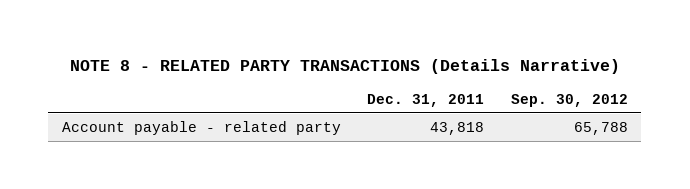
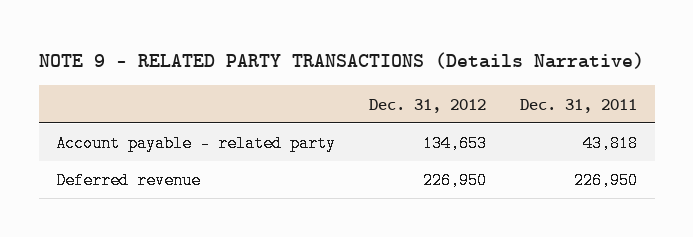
- NOTE 8 - RELATED PARTY TRANSACTIONS (Details Narrative)
+ NOTE 9 - RELATED PARTY TRANSACTIONS (Details Narrative)
- | Dec. 31, 2011 | Sep. 30, 2012
+ | Dec. 31, 2012 | Dec. 31, 2011
+ Deferred revenue | 226,950 | 226,950

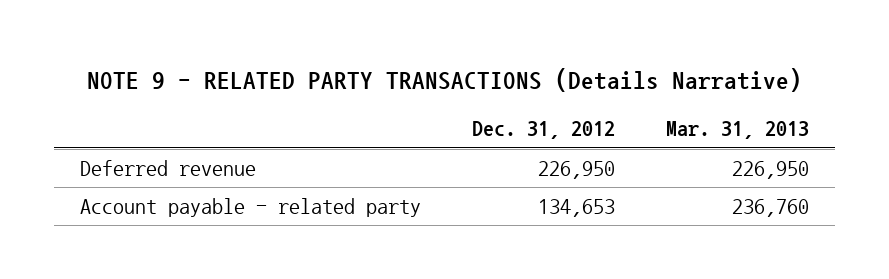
- | Dec. 31, 2012 | Dec. 31, 2011
+ | Dec. 31, 2012 | Mar. 31, 2013
moved down: Account payable - related party | 134,653 | 236,760

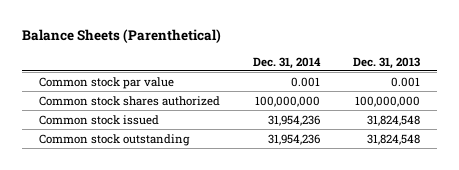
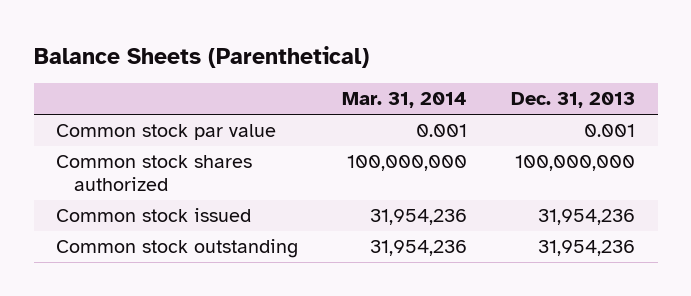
- | Dec. 31, 2014 | Dec. 31, 2013
+ | Mar. 31, 2014 | Dec. 31, 2013
- Common stock issued | 31,954,236 | 31,824,548
- Common stock outstanding | 31,954,236 | 31,824,548
+ Common stock issued | 31,954,236 | 31,954,236
+ Common stock outstanding | 31,954,236 | 31,954,236

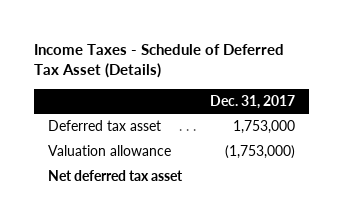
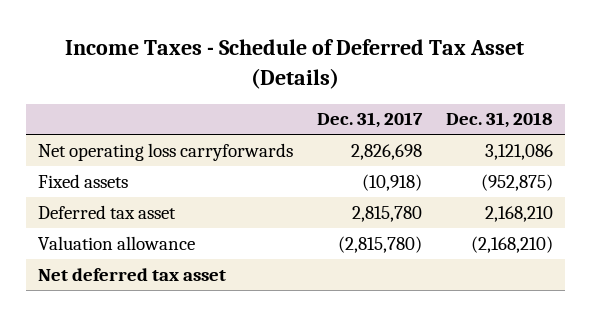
- | Dec. 31, 2017
+ | Dec. 31, 2017 | Dec. 31, 2018
- Deferred tax asset | 1,753,000
- Valuation allowance | (1,753,000)
+ Net operating loss carryforwards | 2,826,698 | 3,121,086
+ Fixed assets | (10,918) | (952,875)
+ Deferred tax asset | 2,815,780 | 2,168,210
+ Valuation allowance | (2,815,780) | (2,168,210)

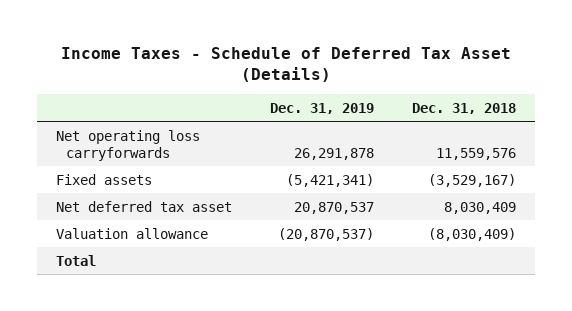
- | Dec. 31, 2017 | Dec. 31, 2018
+ | Dec. 31, 2019 | Dec. 31, 2018
- Net operating loss carryforwards | 2,826,698 | 3,121,086
- Fixed assets | (10,918) | (952,875)
- Deferred tax asset | 2,815,780 | 2,168,210
- Valuation allowance | (2,815,780) | (2,168,210)
- Net deferred tax asset
+ Net operating loss carryforwards | 26,291,878 | 11,559,576
+ Fixed assets | (5,421,341) | (3,529,167)
+ Net deferred tax asset | 20,870,537 | 8,030,409
+ Valuation allowance | (20,870,537) | (8,030,409)
+ Total

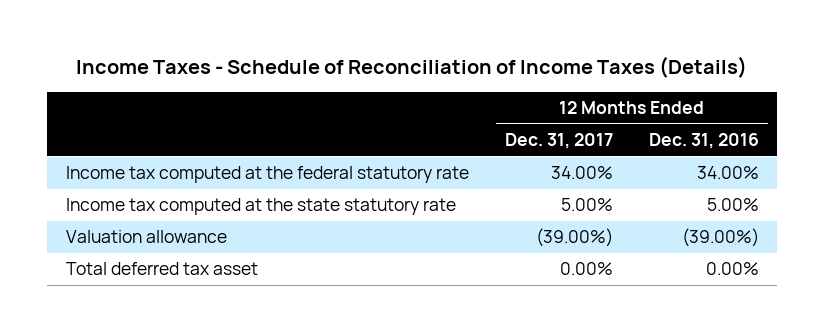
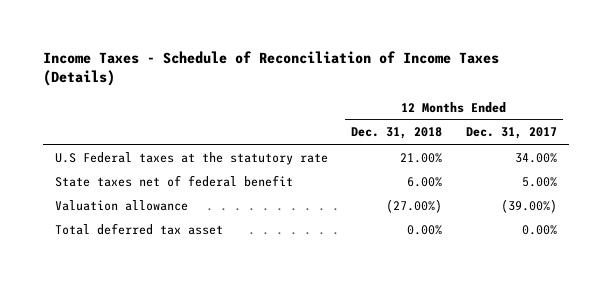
- | 12 Months Ended Dec. 31, 2017 | 12 Months Ended Dec. 31, 2016
+ | 12 Months Ended Dec. 31, 2018 | 12 Months Ended Dec. 31, 2017
- Income tax computed at the federal statutory rate | 34.00% | 34.00%
- Income tax computed at the state statutory rate | 5.00% | 5.00%
+ U.S Federal taxes at the statutory rate | 21.00% | 34.00%
+ State taxes net of federal benefit | 6.00% | 5.00%

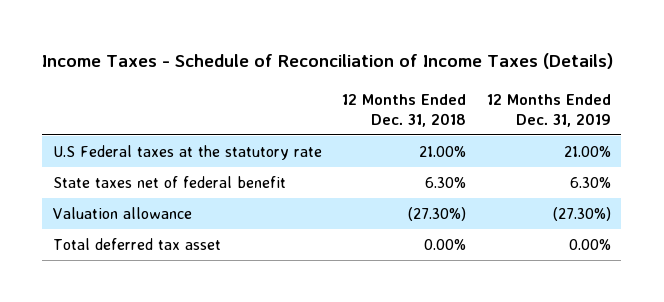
- | 12 Months Ended Dec. 31, 2018 | 12 Months Ended Dec. 31, 2017
+ | 12 Months Ended Dec. 31, 2018 | 12 Months Ended Dec. 31, 2019
- State taxes net of federal benefit | 6.00% | 5.00%
- Valuation allowance | (27.00%) | (39.00%)
+ State taxes net of federal benefit | 6.30% | 6.30%
+ Valuation allowance | (27.30%) | (27.30%)

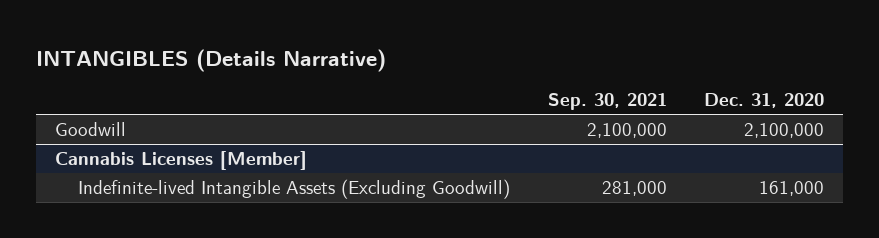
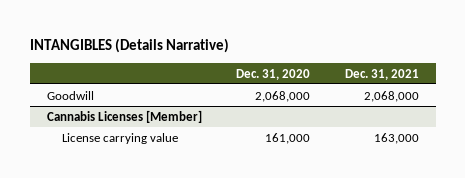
- | Sep. 30, 2021 | Dec. 31, 2020
+ | Dec. 31, 2020 | Dec. 31, 2021
- Goodwill | 2,100,000 | 2,100,000
+ Goodwill | 2,068,000 | 2,068,000
@ Cannabis Licenses [Member]
- Indefinite-lived Intangible Assets (Excluding Goodwill) | 281,000 | 161,000
+ License carrying value | 161,000 | 163,000

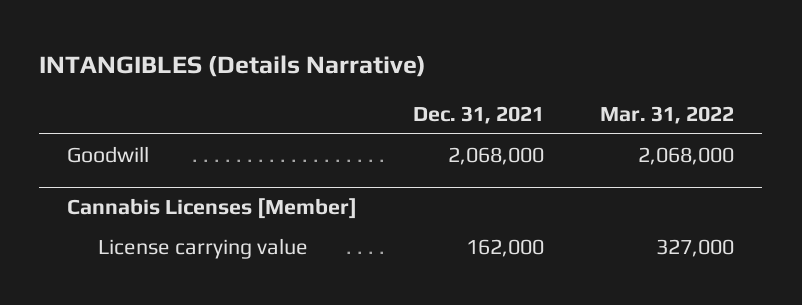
- | Dec. 31, 2020 | Dec. 31, 2021
+ | Dec. 31, 2021 | Mar. 31, 2022
@ Cannabis Licenses [Member]
- License carrying value | 161,000 | 163,000
+ License carrying value | 162,000 | 327,000

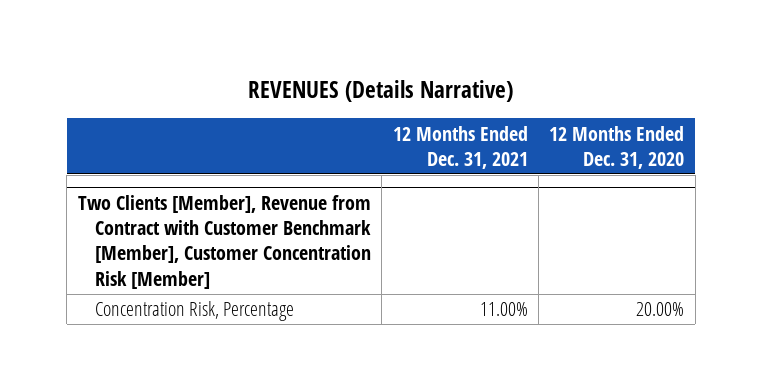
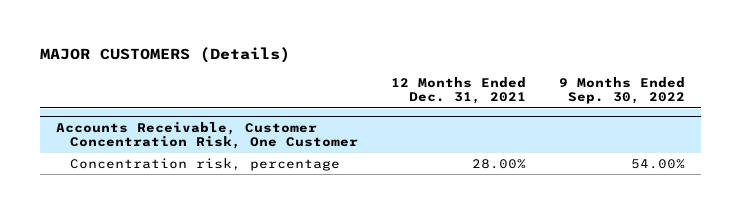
- REVENUES (Details Narrative)
+ MAJOR CUSTOMERS (Details)
- | 12 Months Ended Dec. 31, 2021 | 12 Months Ended Dec. 31, 2020
+ | 12 Months Ended Dec. 31, 2021 | 9 Months Ended Sep. 30, 2022
- Two Clients [Member], Revenue from Contract with Customer Benchmark [Member], Customer Concentration Risk [Member]
- Concentration Risk, Percentage | 11.00% | 20.00%
+ Accounts Receivable, Customer Concentration Risk, One Customer
+ Concentration risk, percentage | 28.00% | 54.00%

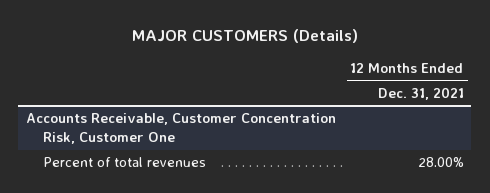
- | 12 Months Ended Dec. 31, 2021 | 9 Months Ended Sep. 30, 2022
+ | 12 Months Ended Dec. 31, 2021
- Accounts Receivable, Customer Concentration Risk, One Customer
- Concentration risk, percentage | 28.00% | 54.00%
+ Accounts Receivable, Customer Concentration Risk, Customer One
+ Percent of total revenues | 28.00%

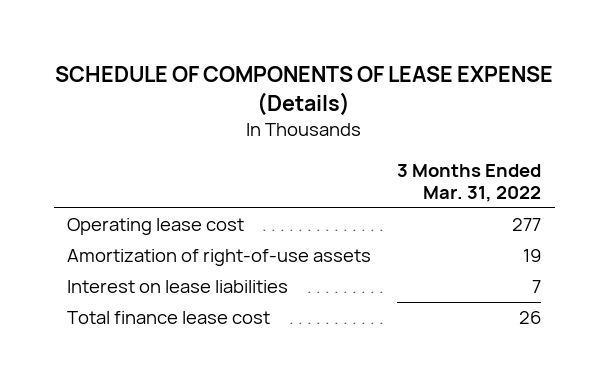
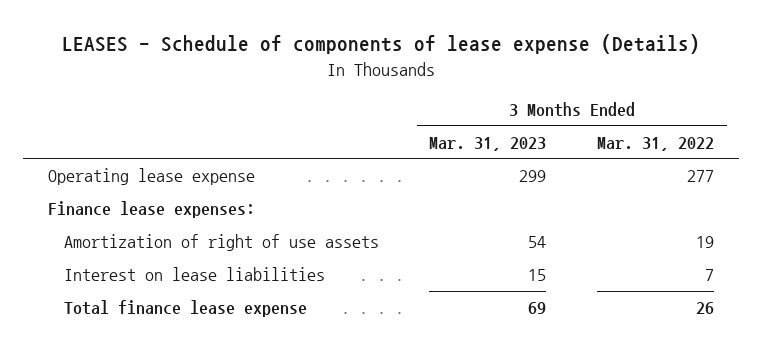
- SCHEDULE OF COMPONENTS OF LEASE EXPENSE (Details)
+ LEASES - Schedule of components of lease expense (Details)
- | 3 Months Ended Mar. 31, 2022
+ | 3 Months Ended Mar. 31, 2023 | 3 Months Ended Mar. 31, 2022
- Operating lease cost | 277
- Amortization of right-of-use assets | 19
+ Operating lease expense | 299 | 277
+ Finance lease expenses:
+ Amortization of right of use assets | 54 | 19
- Total finance lease cost | 26
+ Total finance lease expense | 69 | 26

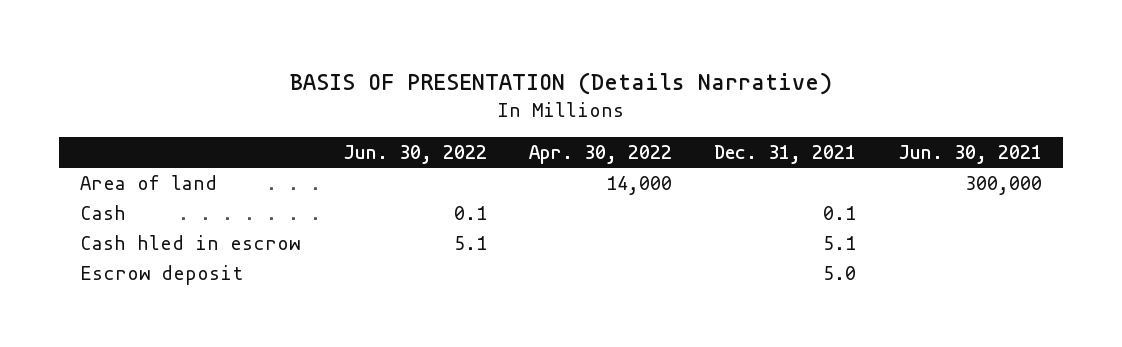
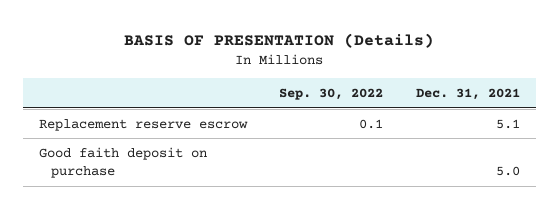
- BASIS OF PRESENTATION (Details Narrative)
+ BASIS OF PRESENTATION (Details)
- | Jun. 30, 2022 | Apr. 30, 2022 | Dec. 31, 2021 | Jun. 30, 2021
+ | Sep. 30, 2022 | Dec. 31, 2021
- Area of land | | 14,000 | | 300,000
- Cash | 0.1 | | 0.1 |
- Cash hled in escrow | 5.1 | | 5.1 |
- Escrow deposit | | | 5.0 |
+ Replacement reserve escrow | 0.1 | 5.1
+ Good faith deposit on purchase | | 5.0

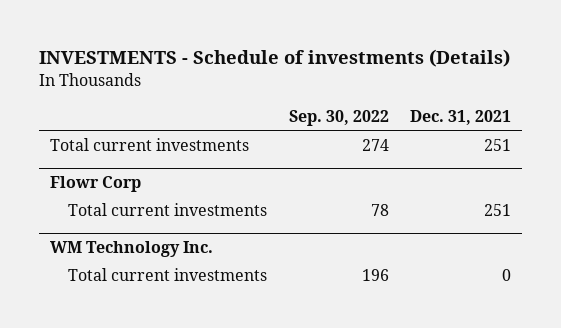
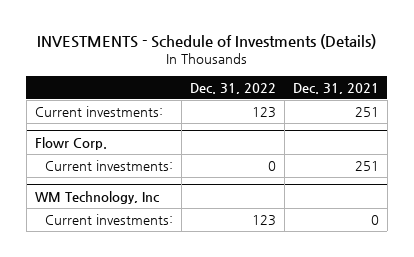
- INVESTMENTS - Schedule of investments (Details)
+ INVESTMENTS - Schedule of Investments (Details)
- | Sep. 30, 2022 | Dec. 31, 2021
+ | Dec. 31, 2022 | Dec. 31, 2021
- Total current investments | 274 | 251
- Flowr Corp
- Total current investments | 78 | 251
- WM Technology Inc.
- Total current investments | 196 | 0
+ Current investments: | 123 | 251
+ Flowr Corp.
+ Current investments: | 0 | 251
+ WM Technology, Inc
+ Current investments: | 123 | 0

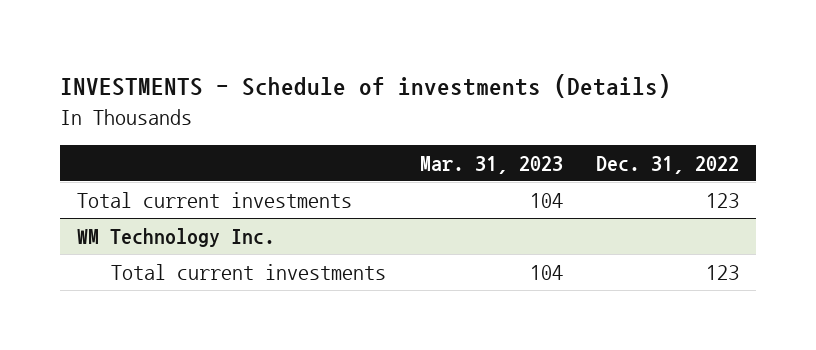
- INVESTMENTS - Schedule of Investments (Details)
+ INVESTMENTS - Schedule of investments (Details)
- | Dec. 31, 2022 | Dec. 31, 2021
+ | Mar. 31, 2023 | Dec. 31, 2022
- Current investments: | 123 | 251
- Flowr Corp.
- Current investments: | 0 | 251
- WM Technology, Inc
- Current investments: | 123 | 0
+ Total current investments | 104 | 123
+ WM Technology Inc.
+ Total current investments | 104 | 123

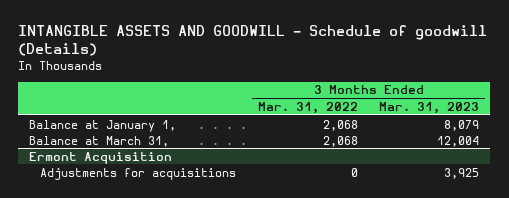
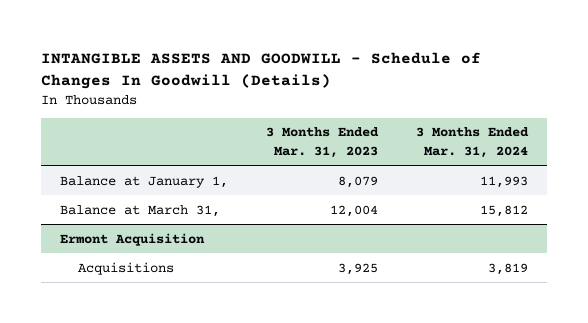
- INTANGIBLE ASSETS AND GOODWILL - Schedule of goodwill (Details)
+ INTANGIBLE ASSETS AND GOODWILL - Schedule of Changes In Goodwill (Details)
- | 3 Months Ended Mar. 31, 2022 | 3 Months Ended Mar. 31, 2023
+ | 3 Months Ended Mar. 31, 2023 | 3 Months Ended Mar. 31, 2024
@ Ermont Acquisition
- Adjustments for acquisitions | 0 | 3,925
+ Acquisitions | 3,925 | 3,819

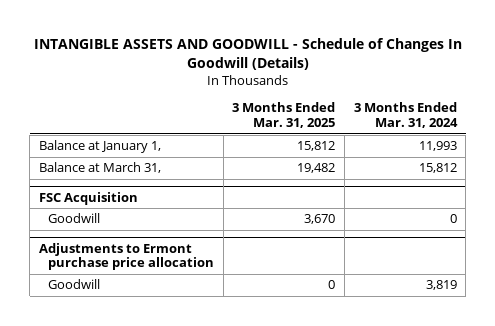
- | 3 Months Ended Mar. 31, 2023 | 3 Months Ended Mar. 31, 2024
+ | 3 Months Ended Mar. 31, 2025 | 3 Months Ended Mar. 31, 2024
- Ermont Acquisition
- Acquisitions | 3,925 | 3,819
+ FSC Acquisition
+ Goodwill | 3,670 | 0
+ Adjustments to Ermont purchase price allocation
+ Goodwill | 0 | 3,819

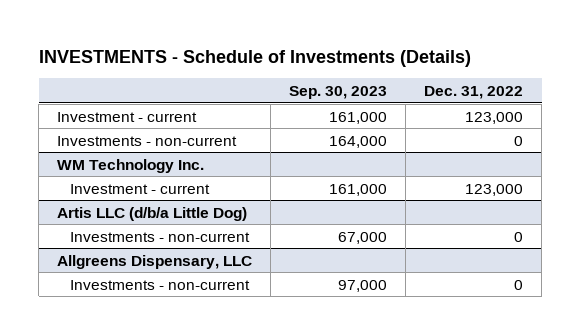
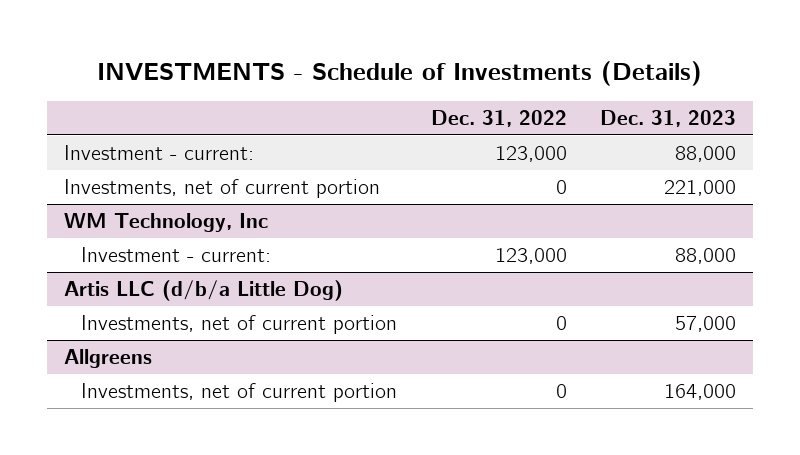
- | Sep. 30, 2023 | Dec. 31, 2022
+ | Dec. 31, 2022 | Dec. 31, 2023
- Investment - current | 161,000 | 123,000
- Investments - non-current | 164,000 | 0
- WM Technology Inc.
- Investment - current | 161,000 | 123,000
+ Investment - current: | 123,000 | 88,000
+ Investments, net of current portion | 0 | 221,000
+ WM Technology, Inc
+ Investment - current: | 123,000 | 88,000
@ Artis LLC (d/b/a Little Dog)
- Investments - non-current | 67,000 | 0
- Allgreens Dispensary, LLC
- Investments - non-current | 97,000 | 0
@ Artis LLC (d/b/a Little Dog)
+ Investments, net of current portion | 0 | 57,000
+ Allgreens
+ Investments, net of current portion | 0 | 164,000

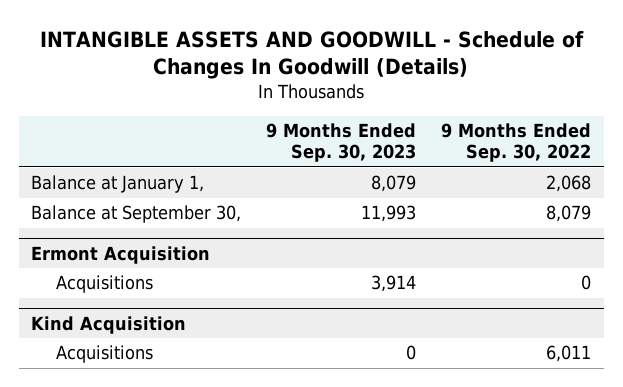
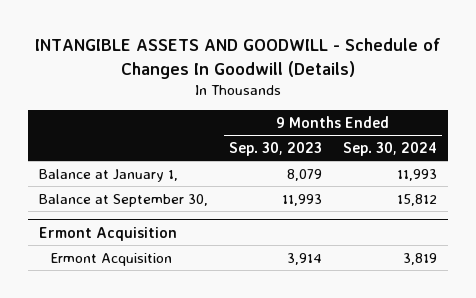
- | 9 Months Ended Sep. 30, 2023 | 9 Months Ended Sep. 30, 2022
+ | 9 Months Ended Sep. 30, 2023 | 9 Months Ended Sep. 30, 2024
@ Ermont Acquisition
- Acquisitions | 3,914 | 0
- Kind Acquisition
- Acquisitions | 0 | 6,011
@ Ermont Acquisition
+ Ermont Acquisition | 3,914 | 3,819

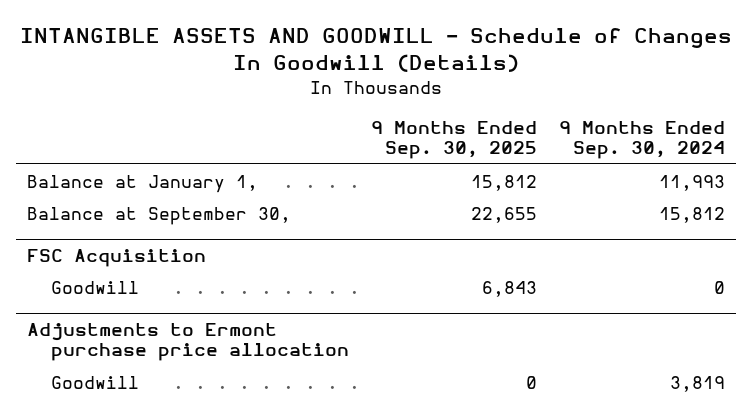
- | 9 Months Ended Sep. 30, 2023 | 9 Months Ended Sep. 30, 2024
+ | 9 Months Ended Sep. 30, 2025 | 9 Months Ended Sep. 30, 2024
- Ermont Acquisition
- Ermont Acquisition | 3,914 | 3,819
+ FSC Acquisition
+ Goodwill | 6,843 | 0
+ Adjustments to Ermont purchase price allocation
+ Goodwill | 0 | 3,819

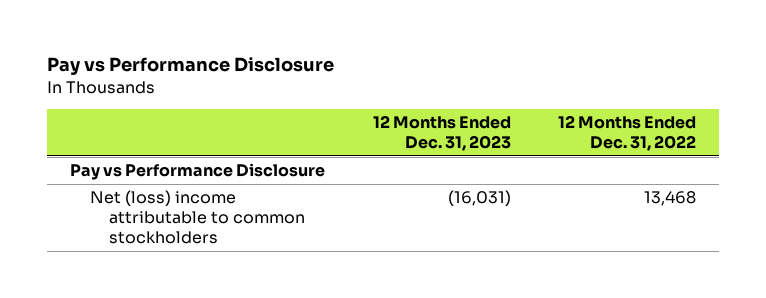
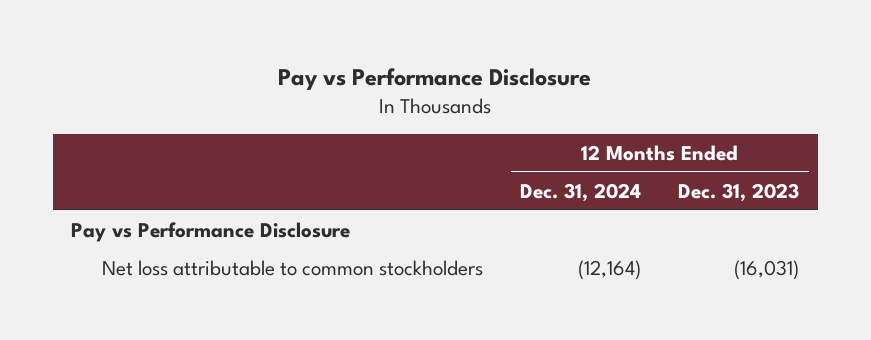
- | 12 Months Ended Dec. 31, 2023 | 12 Months Ended Dec. 31, 2022
+ | 12 Months Ended Dec. 31, 2024 | 12 Months Ended Dec. 31, 2023
- Net (loss) income attributable to common stockholders | (16,031) | 13,468
+ Net loss attributable to common stockholders | (12,164) | (16,031)

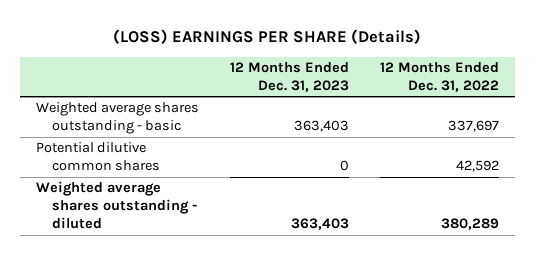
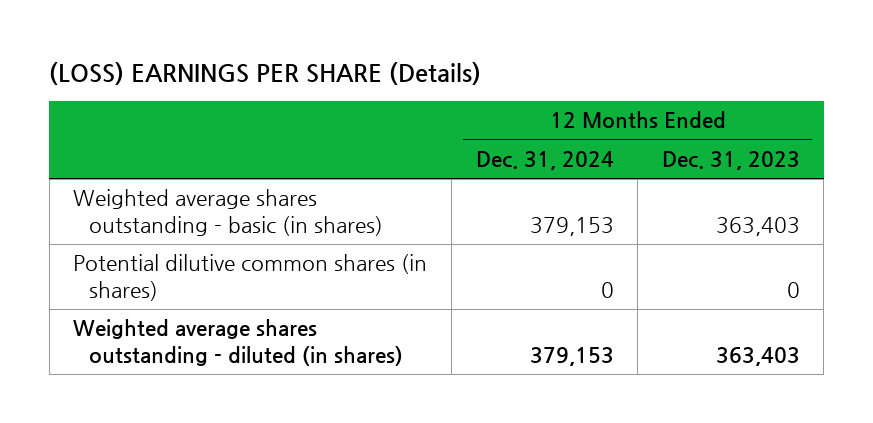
- | 12 Months Ended Dec. 31, 2023 | 12 Months Ended Dec. 31, 2022
+ | 12 Months Ended Dec. 31, 2024 | 12 Months Ended Dec. 31, 2023
- Weighted average shares outstanding - basic | 363,403 | 337,697
- Potential dilutive common shares | 0 | 42,592
- Weighted average shares outstanding - diluted | 363,403 | 380,289
+ Weighted average shares outstanding - basic (in shares) | 379,153 | 363,403
+ Potential dilutive common shares (in shares) | 0 | 0
+ Weighted average shares outstanding - diluted (in shares) | 379,153 | 363,403

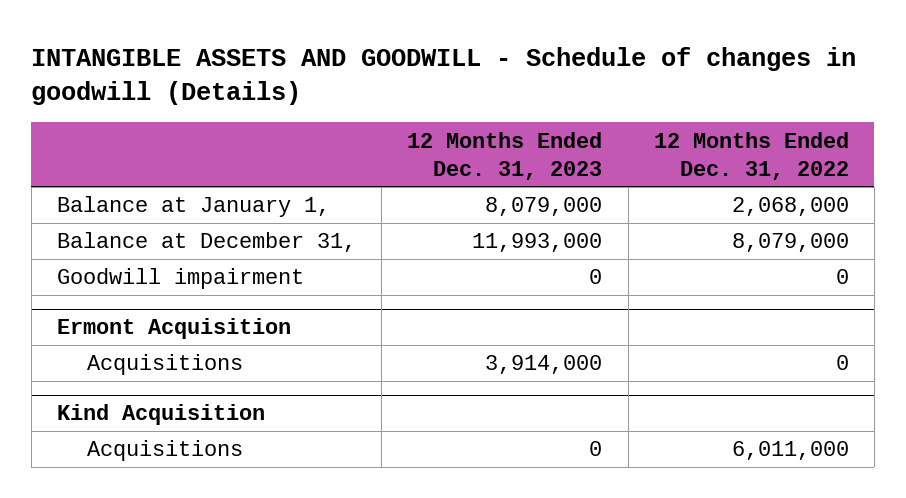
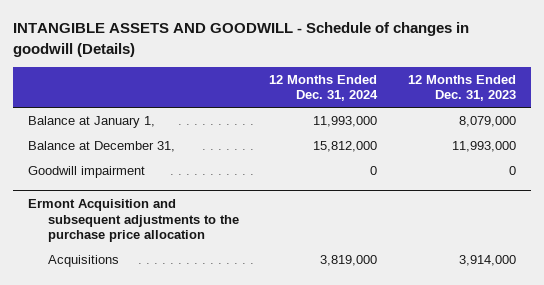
- | 12 Months Ended Dec. 31, 2023 | 12 Months Ended Dec. 31, 2022
+ | 12 Months Ended Dec. 31, 2024 | 12 Months Ended Dec. 31, 2023
- Ermont Acquisition
+ Ermont Acquisition and subsequent adjustments to the purchase price allocation
- Kind Acquisition
- Acquisitions | 0 | 6,011,000

